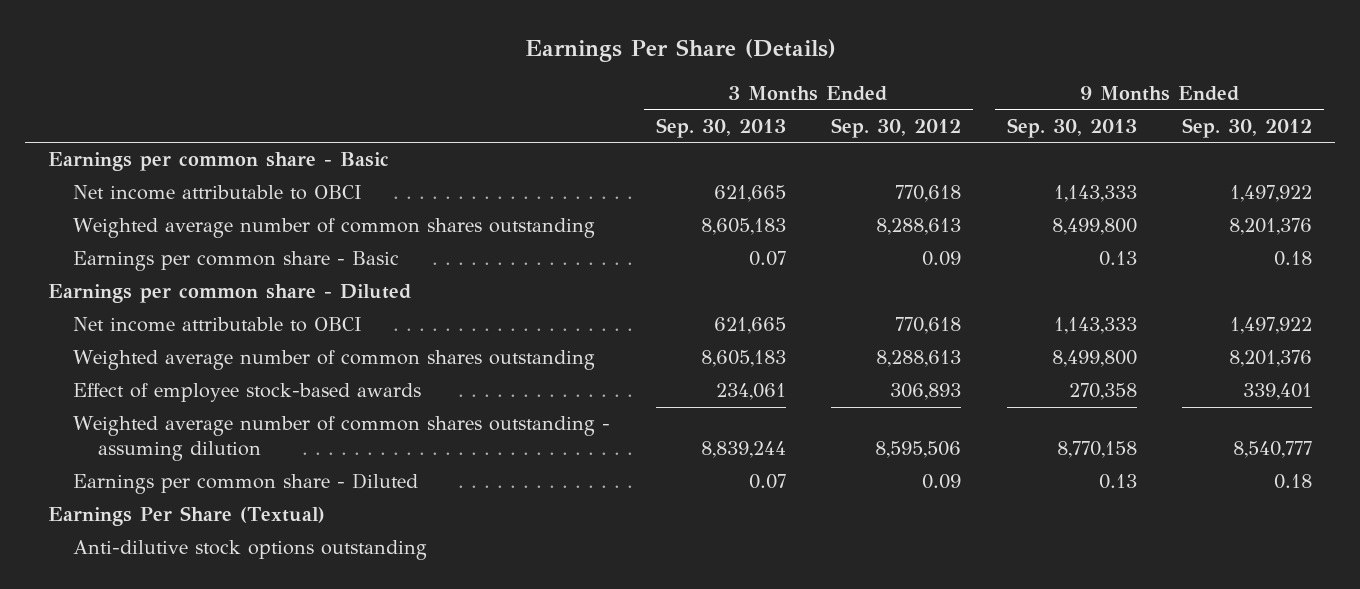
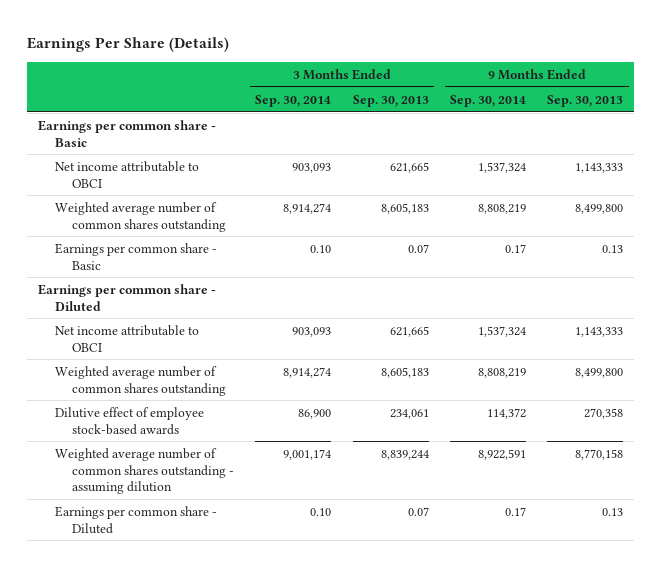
- | 3 Months Ended Sep. 30, 2013 | 3 Months Ended Sep. 30, 2012 | 9 Months Ended Sep. 30, 2013 | 9 Months Ended Sep. 30, 2012
+ | 3 Months Ended Sep. 30, 2014 | 3 Months Ended Sep. 30, 2013 | 9 Months Ended Sep. 30, 2014 | 9 Months Ended Sep. 30, 2013
- Effect of employee stock-based awards | 234,061 | 306,893 | 270,358 | 339,401
+ Dilutive effect of employee stock-based awards | 86,900 | 234,061 | 114,372 | 270,358
- Earnings Per Share (Textual)
- Anti-dilutive stock options outstanding

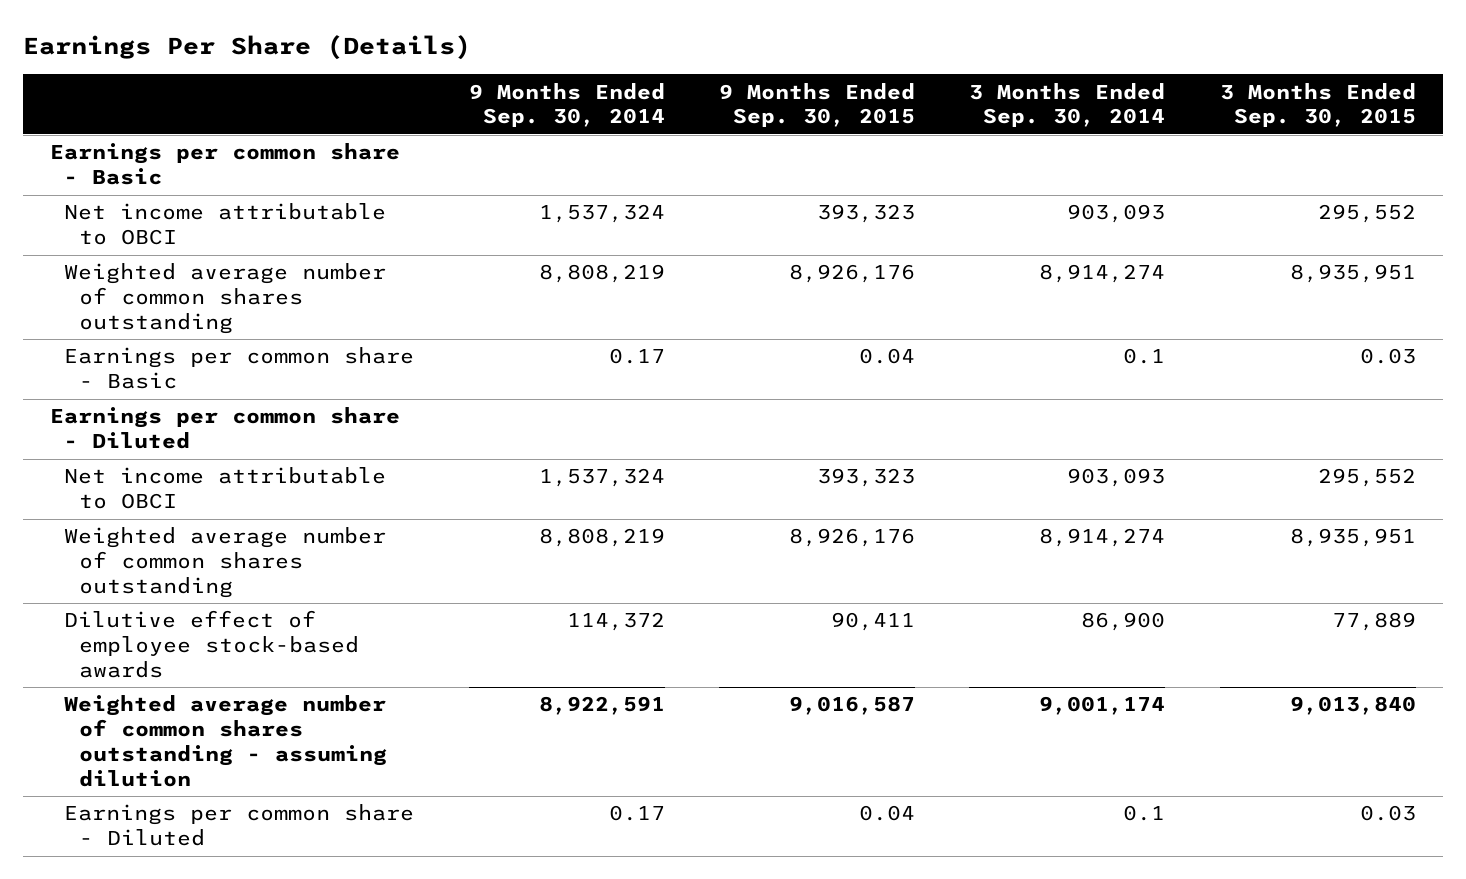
- | 3 Months Ended Sep. 30, 2014 | 3 Months Ended Sep. 30, 2013 | 9 Months Ended Sep. 30, 2014 | 9 Months Ended Sep. 30, 2013
+ | 9 Months Ended Sep. 30, 2014 | 9 Months Ended Sep. 30, 2015 | 3 Months Ended Sep. 30, 2014 | 3 Months Ended Sep. 30, 2015
- Earnings per common share - Basic | 0.10 | 0.07 | 0.17 | 0.13
+ Earnings per common share - Basic | 0.17 | 0.04 | 0.1 | 0.03
- Earnings per common share - Diluted | 0.10 | 0.07 | 0.17 | 0.13
+ Earnings per common share - Diluted | 0.17 | 0.04 | 0.1 | 0.03

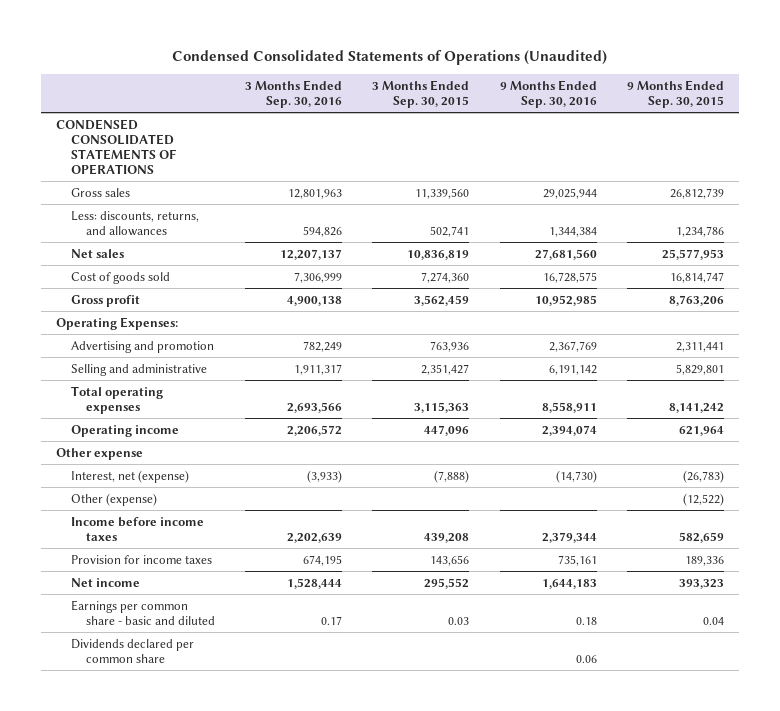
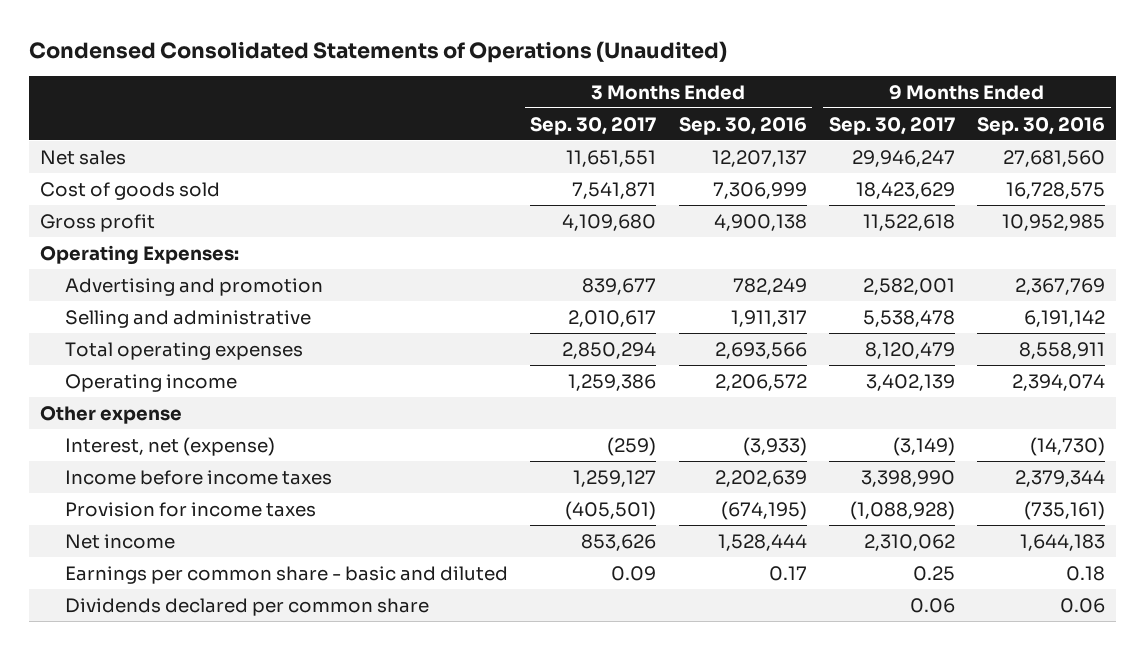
- | 3 Months Ended Sep. 30, 2016 | 3 Months Ended Sep. 30, 2015 | 9 Months Ended Sep. 30, 2016 | 9 Months Ended Sep. 30, 2015
+ | 3 Months Ended Sep. 30, 2017 | 3 Months Ended Sep. 30, 2016 | 9 Months Ended Sep. 30, 2017 | 9 Months Ended Sep. 30, 2016
- CONDENSED CONSOLIDATED STATEMENTS OF OPERATIONS
- Gross sales | 12,801,963 | 11,339,560 | 29,025,944 | 26,812,739
- Less: discounts, returns, and allowances | 594,826 | 502,741 | 1,344,384 | 1,234,786
- Other (expense) | | | | (12,522)
- Provision for income taxes | 674,195 | 143,656 | 735,161 | 189,336
+ Provision for income taxes | (405,501) | (674,195) | (1,088,928) | (735,161)

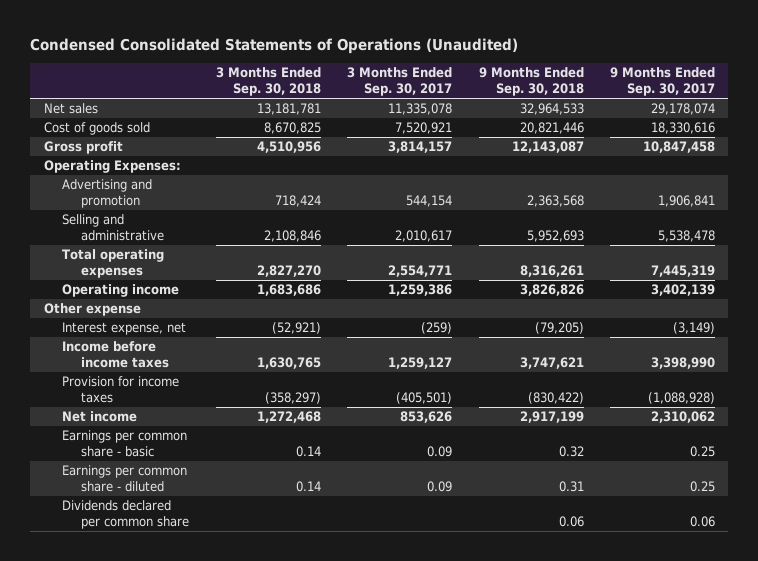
- | 3 Months Ended Sep. 30, 2017 | 3 Months Ended Sep. 30, 2016 | 9 Months Ended Sep. 30, 2017 | 9 Months Ended Sep. 30, 2016
+ | 3 Months Ended Sep. 30, 2018 | 3 Months Ended Sep. 30, 2017 | 9 Months Ended Sep. 30, 2018 | 9 Months Ended Sep. 30, 2017
- Net sales | 11,651,551 | 12,207,137 | 29,946,247 | 27,681,560
- Cost of goods sold | 7,541,871 | 7,306,999 | 18,423,629 | 16,728,575
- Gross profit | 4,109,680 | 4,900,138 | 11,522,618 | 10,952,985
+ Net sales | 13,181,781 | 11,335,078 | 32,964,533 | 29,178,074
+ Cost of goods sold | 8,670,825 | 7,520,921 | 20,821,446 | 18,330,616
+ Gross profit | 4,510,956 | 3,814,157 | 12,143,087 | 10,847,458
- Advertising and promotion | 839,677 | 782,249 | 2,582,001 | 2,367,769
+ Advertising and promotion | 718,424 | 544,154 | 2,363,568 | 1,906,841
- Total operating expenses | 2,850,294 | 2,693,566 | 8,120,479 | 8,558,911
+ Total operating expenses | 2,827,270 | 2,554,771 | 8,316,261 | 7,445,319
- Interest, net (expense) | (259) | (3,933) | (3,149) | (14,730)
+ Interest expense, net | (52,921) | (259) | (79,205) | (3,149)
- Earnings per common share - basic and diluted | 0.09 | 0.17 | 0.25 | 0.18
+ Earnings per common share - basic | 0.14 | 0.09 | 0.32 | 0.25
+ Earnings per common share - diluted | 0.14 | 0.09 | 0.31 | 0.25

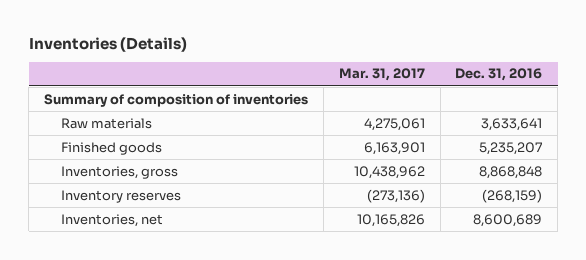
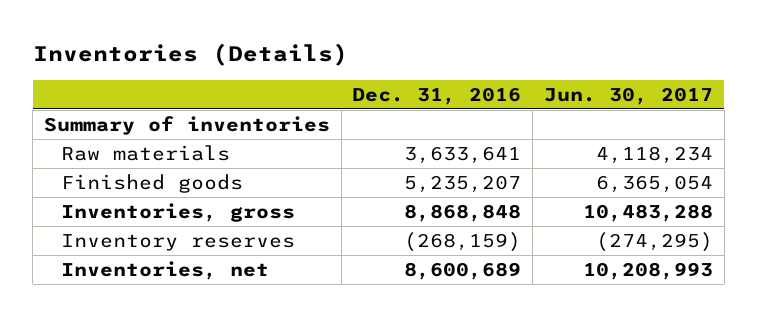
- | Mar. 31, 2017 | Dec. 31, 2016
+ | Dec. 31, 2016 | Jun. 30, 2017
- Summary of composition of inventories
+ Summary of inventories

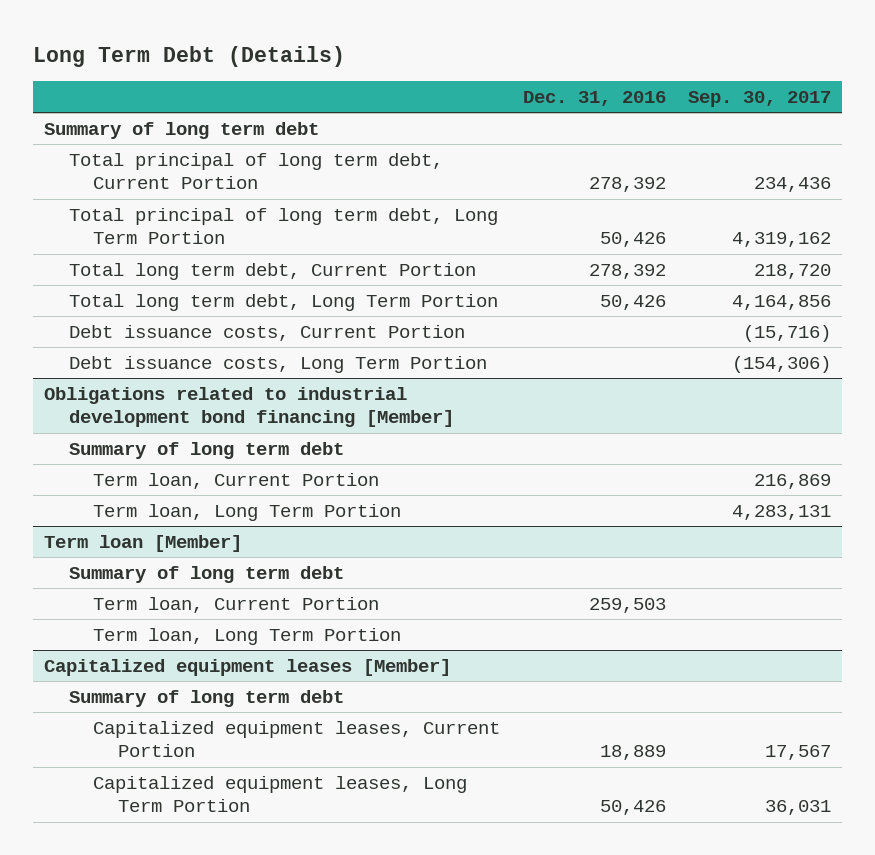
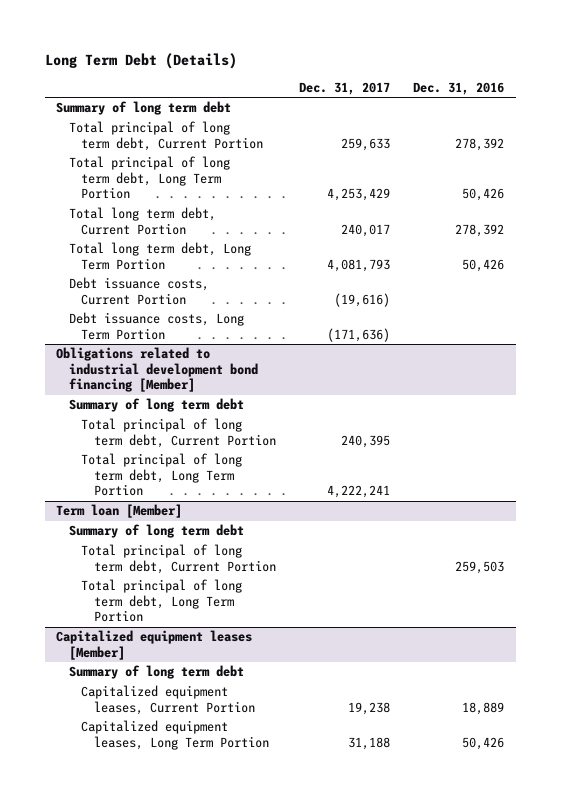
- | Dec. 31, 2016 | Sep. 30, 2017
+ | Dec. 31, 2017 | Dec. 31, 2016
@ Obligations related to industrial development bond financing [Member]
- Term loan, Current Portion | | 216,869
- Term loan, Long Term Portion | | 4,283,131
+ Total principal of long term debt, Current Portion | 240,395 |
+ Total principal of long term debt, Long Term Portion | 4,222,241 |
@ Term loan [Member]
- Term loan, Current Portion | 259,503 |
- Term loan, Long Term Portion
+ Total principal of long term debt, Current Portion | | 259,503
+ Total principal of long term debt, Long Term Portion

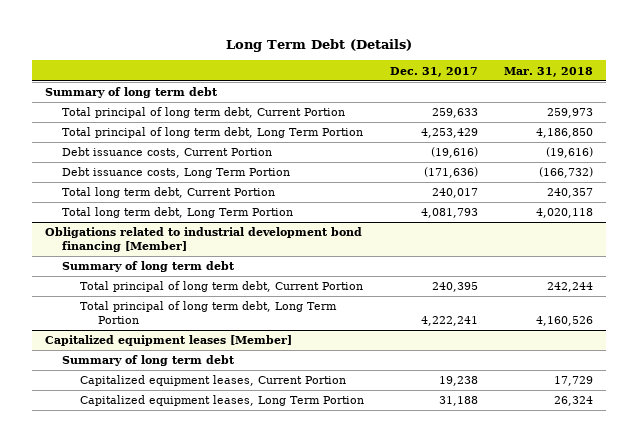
- | Dec. 31, 2017 | Dec. 31, 2016
+ | Dec. 31, 2017 | Mar. 31, 2018
moved down: Total long term debt, Current Portion | 240,017 | 240,357
moved down: Total long term debt, Long Term Portion | 4,081,793 | 4,020,118
- Term loan [Member]
- Summary of long term debt
- Total principal of long term debt, Current Portion | | 259,503
- Total principal of long term debt, Long Term Portion

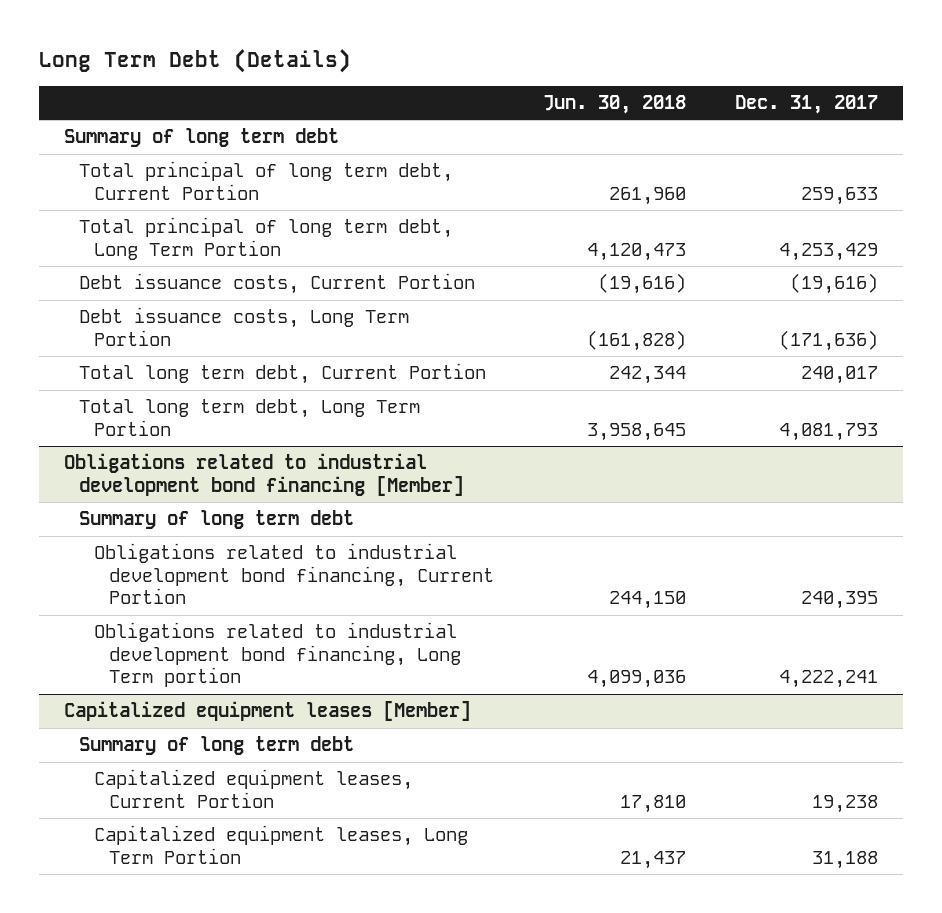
- | Dec. 31, 2017 | Mar. 31, 2018
+ | Jun. 30, 2018 | Dec. 31, 2017
@ Obligations related to industrial development bond financing [Member]
- Total principal of long term debt, Current Portion | 240,395 | 242,244
- Total principal of long term debt, Long Term Portion | 4,222,241 | 4,160,526
+ Obligations related to industrial development bond financing, Current Portion | 244,150 | 240,395
+ Obligations related to industrial development bond financing, Long Term portion | 4,099,036 | 4,222,241

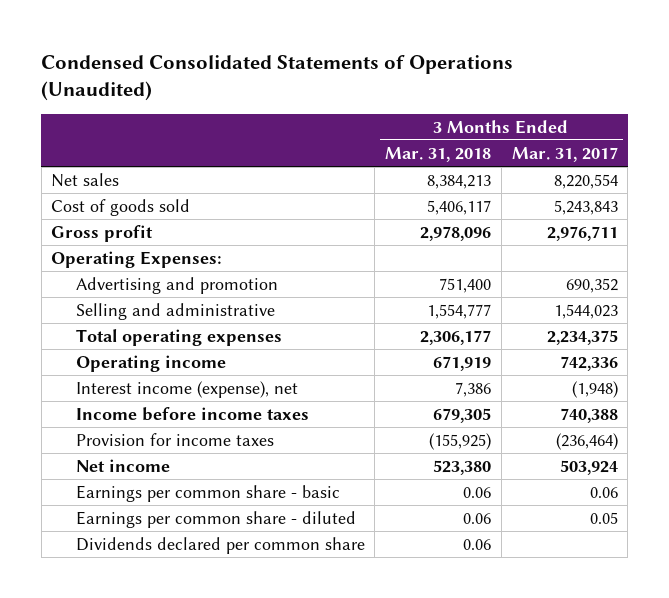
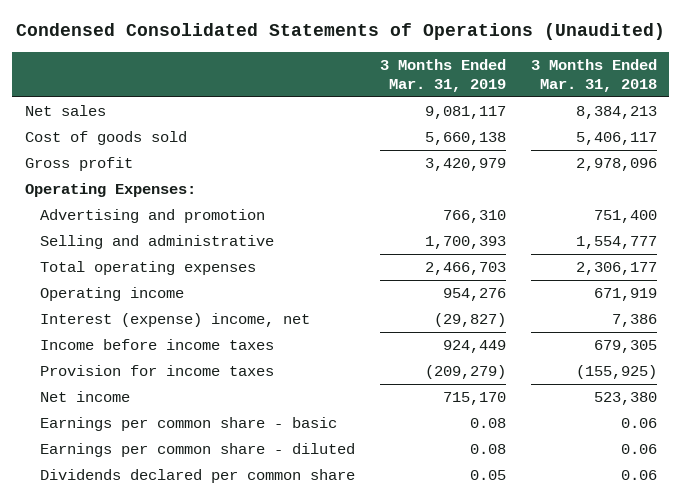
- | 3 Months Ended Mar. 31, 2018 | 3 Months Ended Mar. 31, 2017
+ | 3 Months Ended Mar. 31, 2019 | 3 Months Ended Mar. 31, 2018
- Interest income (expense), net | 7,386 | (1,948)
+ Interest (expense) income, net | (29,827) | 7,386

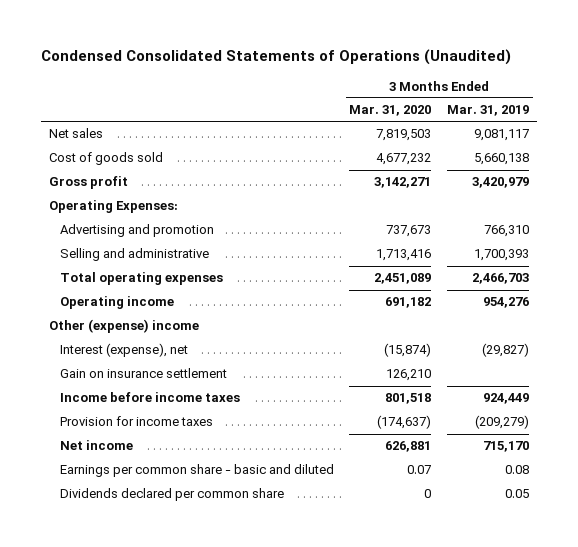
- | 3 Months Ended Mar. 31, 2019 | 3 Months Ended Mar. 31, 2018
+ | 3 Months Ended Mar. 31, 2020 | 3 Months Ended Mar. 31, 2019
- Interest (expense) income, net | (29,827) | 7,386
+ Other (expense) income
+ Interest (expense), net | (15,874) | (29,827)
+ Gain on insurance settlement | 126,210 |
- Earnings per common share - basic | 0.08 | 0.06
- Earnings per common share - diluted | 0.08 | 0.06
+ Earnings per common share - basic and diluted | 0.07 | 0.08

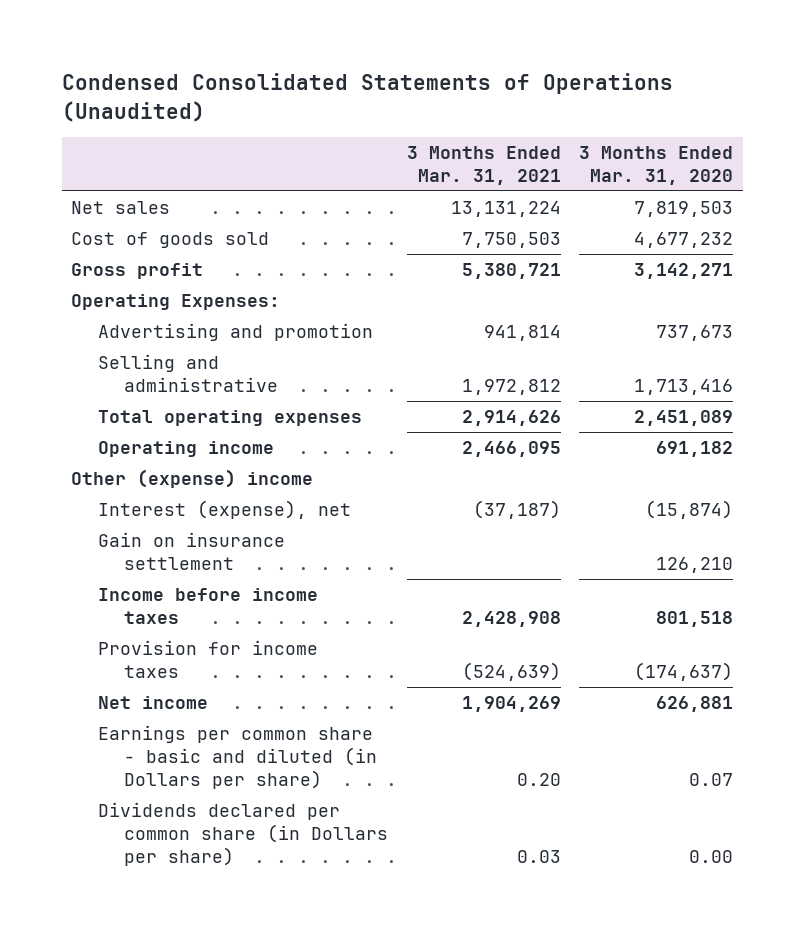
- | 3 Months Ended Mar. 31, 2020 | 3 Months Ended Mar. 31, 2019
+ | 3 Months Ended Mar. 31, 2021 | 3 Months Ended Mar. 31, 2020
- Earnings per common share - basic and diluted | 0.07 | 0.08
- Dividends declared per common share | 0 | 0.05
+ Earnings per common share - basic and diluted (in Dollars per share) | 0.20 | 0.07
+ Dividends declared per common share (in Dollars per share) | 0.03 | 0.00

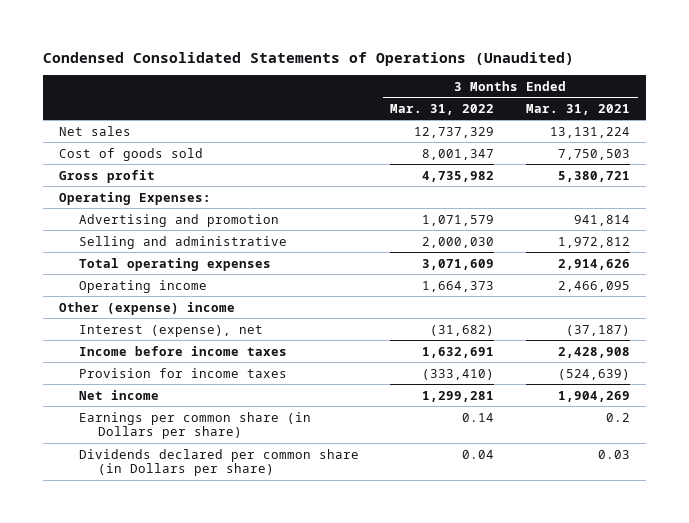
- | 3 Months Ended Mar. 31, 2021 | 3 Months Ended Mar. 31, 2020
+ | 3 Months Ended Mar. 31, 2022 | 3 Months Ended Mar. 31, 2021
- Gain on insurance settlement | | 126,210
- Earnings per common share - basic and diluted (in Dollars per share) | 0.20 | 0.07
+ Earnings per common share (in Dollars per share) | 0.14 | 0.2

